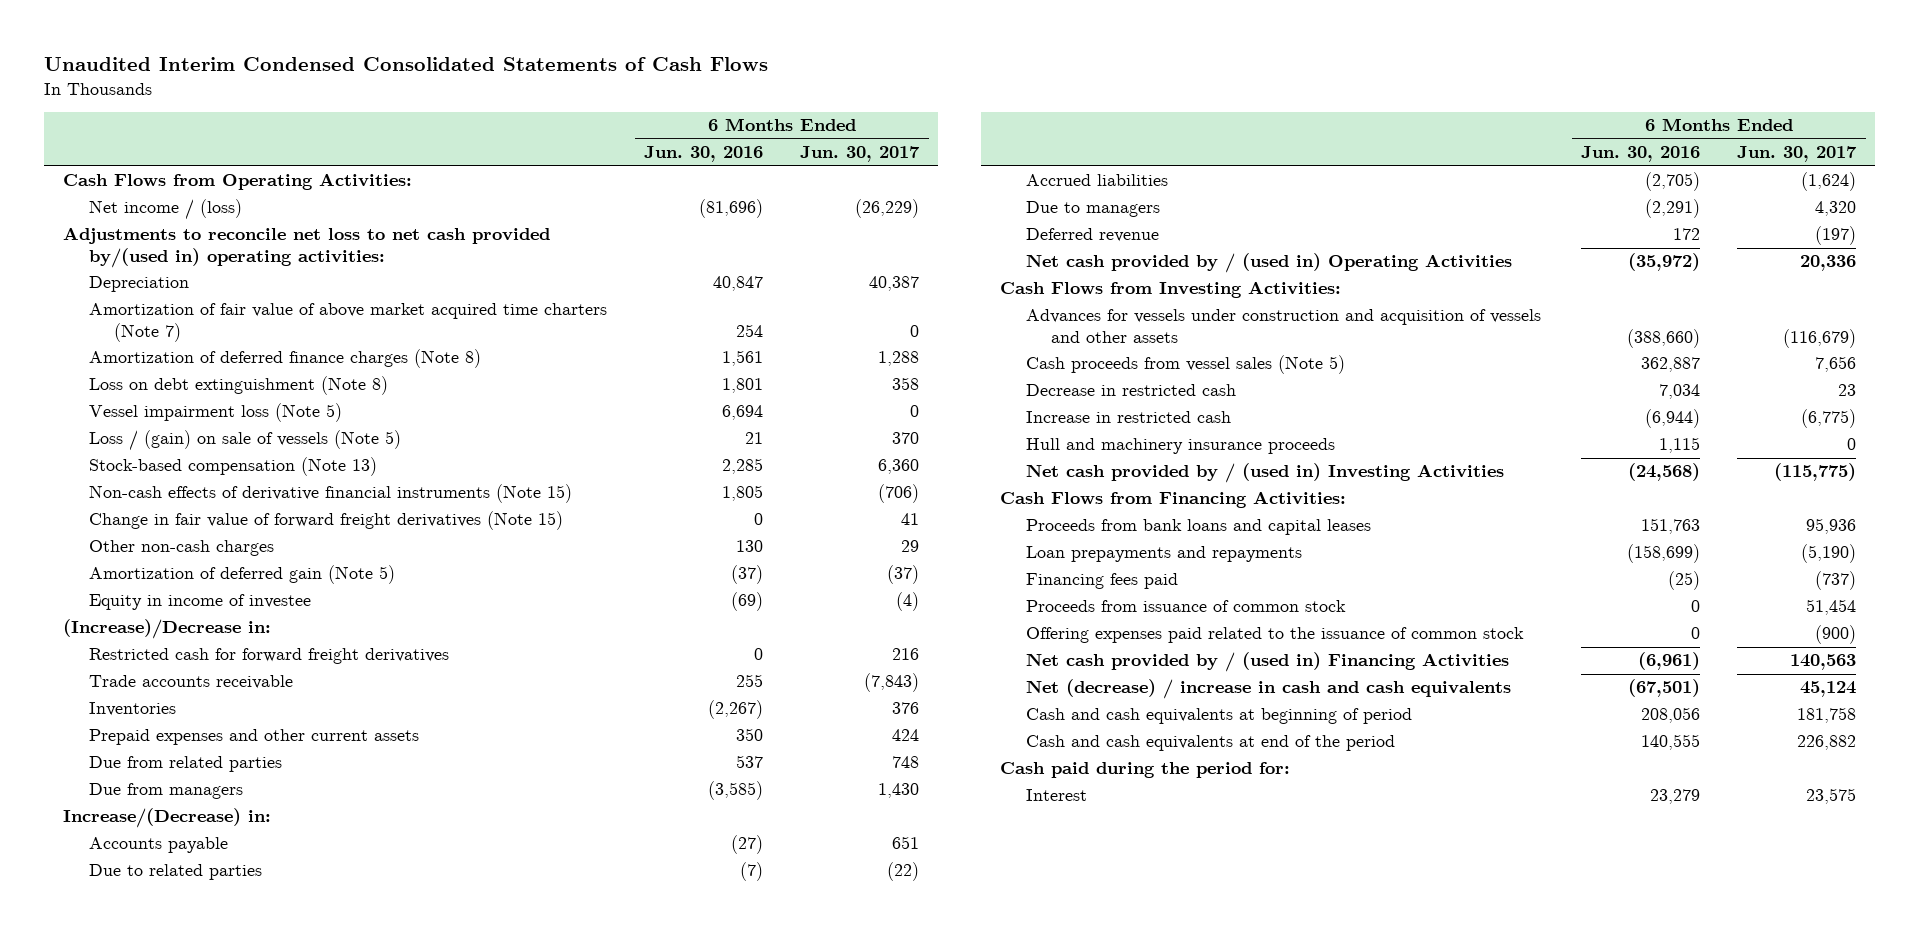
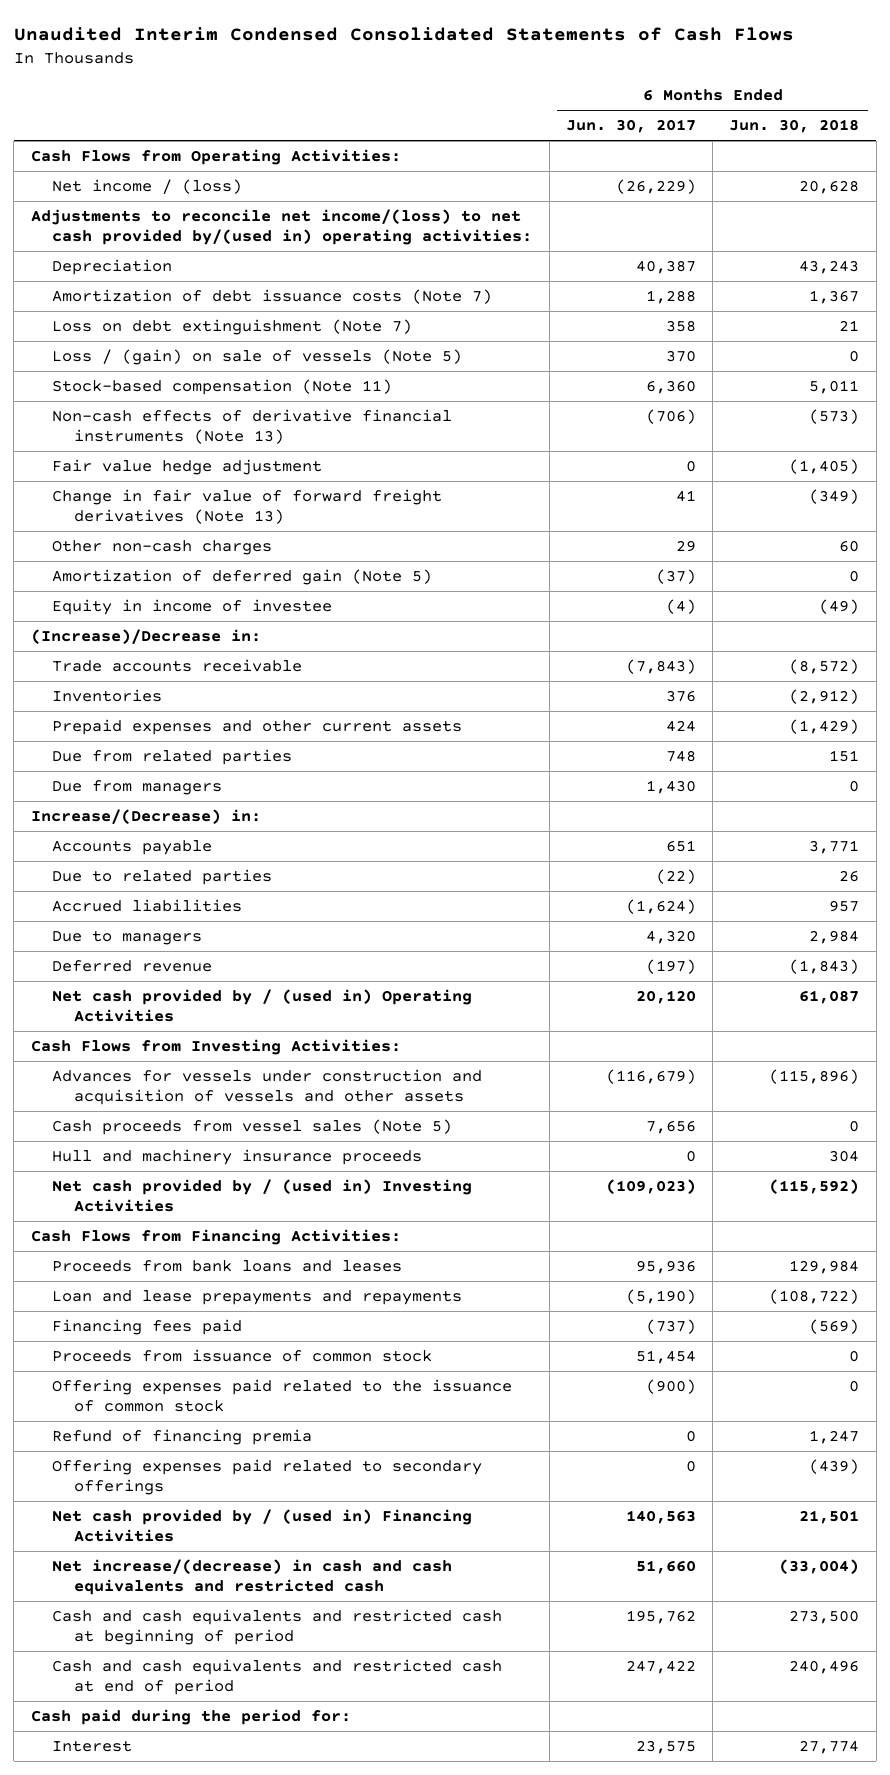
- | 6 Months Ended Jun. 30, 2016 | 6 Months Ended Jun. 30, 2017
+ | 6 Months Ended Jun. 30, 2017 | 6 Months Ended Jun. 30, 2018
- Adjustments to reconcile net loss to net cash provided by/(used in) operating activities:
+ Adjustments to reconcile net income/(loss) to net cash provided by/(used in) operating activities:
- Amortization of fair value of above market acquired time charters (Note 7) | 254 | 0
- Amortization of deferred finance charges (Note 8) | 1,561 | 1,288
- Loss on debt extinguishment (Note 8) | 1,801 | 358
- Vessel impairment loss (Note 5) | 6,694 | 0
+ Amortization of debt issuance costs (Note 7) | 1,288 | 1,367
+ Loss on debt extinguishment (Note 7) | 358 | 21
- Stock-based compensation (Note 13) | 2,285 | 6,360
- Non-cash effects of derivative financial instruments (Note 15) | 1,805 | (706)
- Change in fair value of forward freight derivatives (Note 15) | 0 | 41
+ Stock-based compensation (Note 11) | 6,360 | 5,011
+ Non-cash effects of derivative financial instruments (Note 13) | (706) | (573)
+ Fair value hedge adjustment | 0 | (1,405)
+ Change in fair value of forward freight derivatives (Note 13) | 41 | (349)
- Restricted cash for forward freight derivatives | 0 | 216
- Net cash provided by / (used in) Operating Activities | (35,972) | 20,336
+ Net cash provided by / (used in) Operating Activities | 20,120 | 61,087
- Decrease in restricted cash | 7,034 | 23
- Increase in restricted cash | (6,944) | (6,775)
- Net cash provided by / (used in) Investing Activities | (24,568) | (115,775)
+ Net cash provided by / (used in) Investing Activities | (109,023) | (115,592)
- Proceeds from bank loans and capital leases | 151,763 | 95,936
- Loan prepayments and repayments | (158,699) | (5,190)
+ Proceeds from bank loans and leases | 95,936 | 129,984
+ Loan and lease prepayments and repayments | (5,190) | (108,722)
+ Refund of financing premia | 0 | 1,247
+ Offering expenses paid related to secondary offerings | 0 | (439)
- Net (decrease) / increase in cash and cash equivalents | (67,501) | 45,124
- Cash and cash equivalents at beginning of period | 208,056 | 181,758
- Cash and cash equivalents at end of the period | 140,555 | 226,882
+ Net increase/(decrease) in cash and cash equivalents and restricted cash | 51,660 | (33,004)
+ Cash and cash equivalents and restricted cash at beginning of period | 195,762 | 273,500
+ Cash and cash equivalents and restricted cash at end of period | 247,422 | 240,496

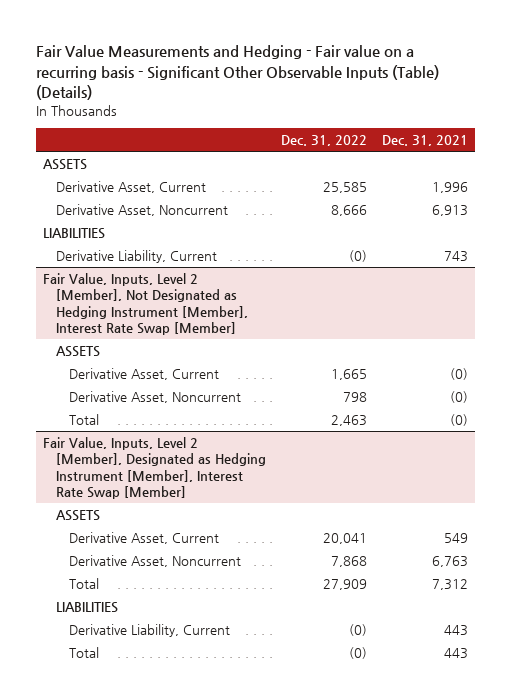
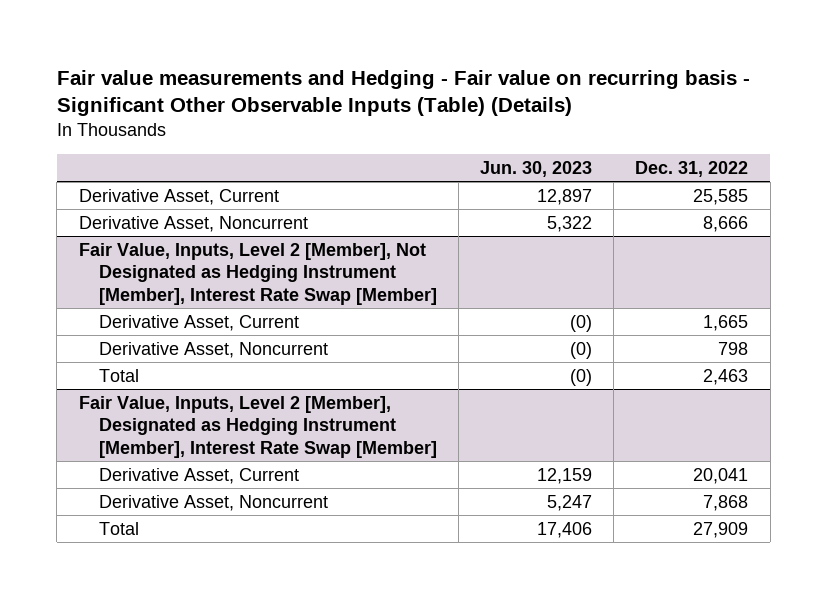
- Fair Value Measurements and Hedging - Fair value on a recurring basis - Significant Other Observable Inputs (Table) (Details)
+ Fair value measurements and Hedging - Fair value on recurring basis - Significant Other Observable Inputs (Table) (Details)
- | Dec. 31, 2022 | Dec. 31, 2021
+ | Jun. 30, 2023 | Dec. 31, 2022
- ASSETS
- LIABILITIES
- Derivative Liability, Current | (0) | 743
@ Fair Value, Inputs, Level 2 [Member], Not Designated as Hedging Instrument [Member], Interest Rate Swap [Member]
- ASSETS
@ Fair Value, Inputs, Level 2 [Member], Designated as Hedging Instrument [Member], Interest Rate Swap [Member]
- ASSETS
- LIABILITIES
- Derivative Liability, Current | (0) | 443
- Total | (0) | 443

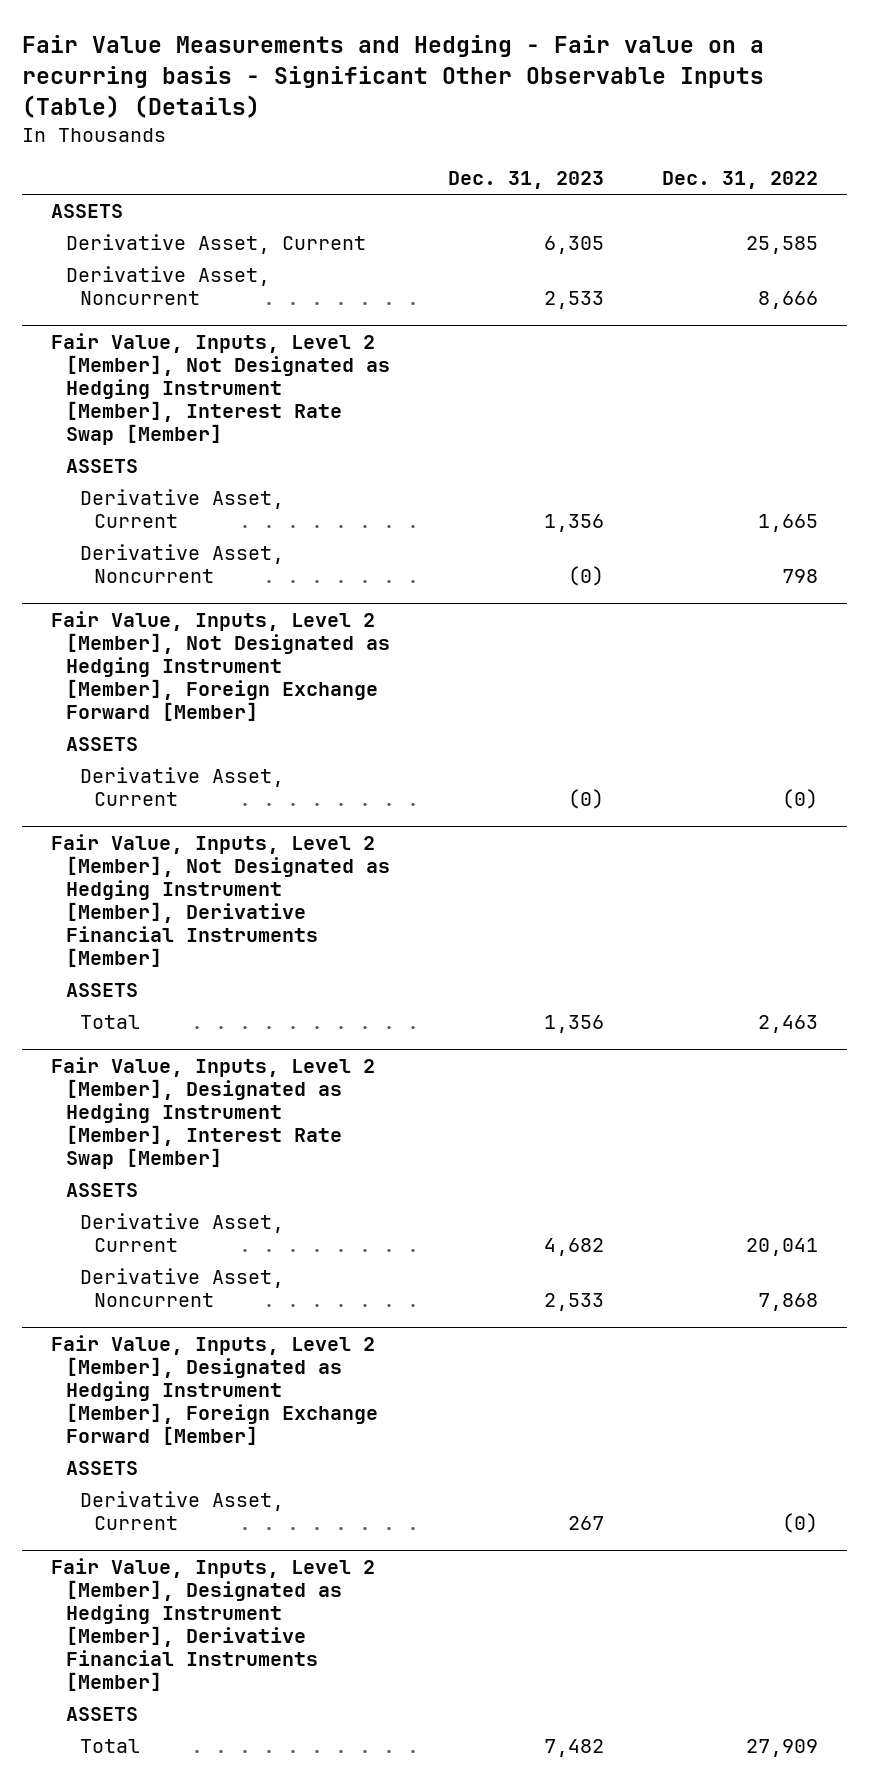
- Fair value measurements and Hedging - Fair value on recurring basis - Significant Other Observable Inputs (Table) (Details)
+ Fair Value Measurements and Hedging - Fair value on a recurring basis - Significant Other Observable Inputs (Table) (Details)
- | Jun. 30, 2023 | Dec. 31, 2022
+ | Dec. 31, 2023 | Dec. 31, 2022
+ ASSETS
@ Fair Value, Inputs, Level 2 [Member], Not Designated as Hedging Instrument [Member], Interest Rate Swap [Member]
+ ASSETS
+ Fair Value, Inputs, Level 2 [Member], Not Designated as Hedging Instrument [Member], Foreign Exchange Forward [Member]
+ ASSETS
+ Derivative Asset, Current | (0) | (0)
+ Fair Value, Inputs, Level 2 [Member], Not Designated as Hedging Instrument [Member], Derivative Financial Instruments [Member]
+ ASSETS
@ Fair Value, Inputs, Level 2 [Member], Designated as Hedging Instrument [Member], Interest Rate Swap [Member]
+ ASSETS
+ Fair Value, Inputs, Level 2 [Member], Designated as Hedging Instrument [Member], Foreign Exchange Forward [Member]
+ ASSETS
+ Derivative Asset, Current | 267 | (0)
+ Fair Value, Inputs, Level 2 [Member], Designated as Hedging Instrument [Member], Derivative Financial Instruments [Member]
+ ASSETS

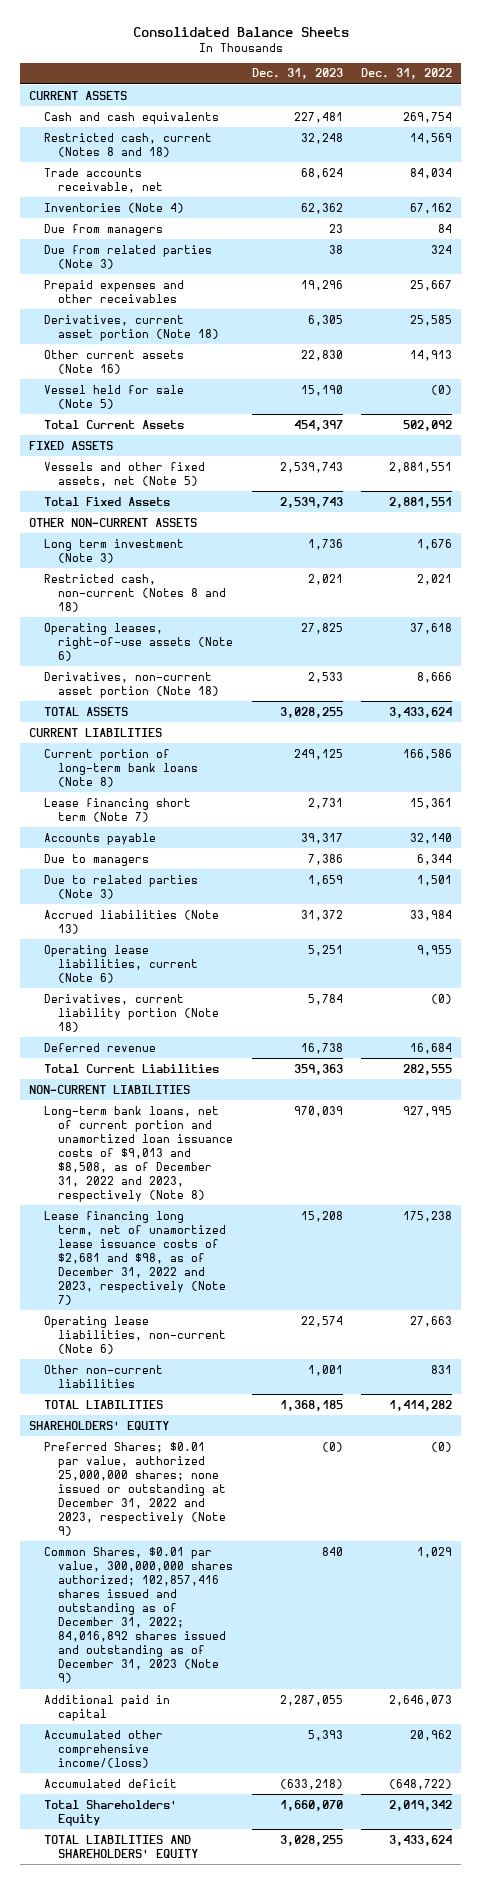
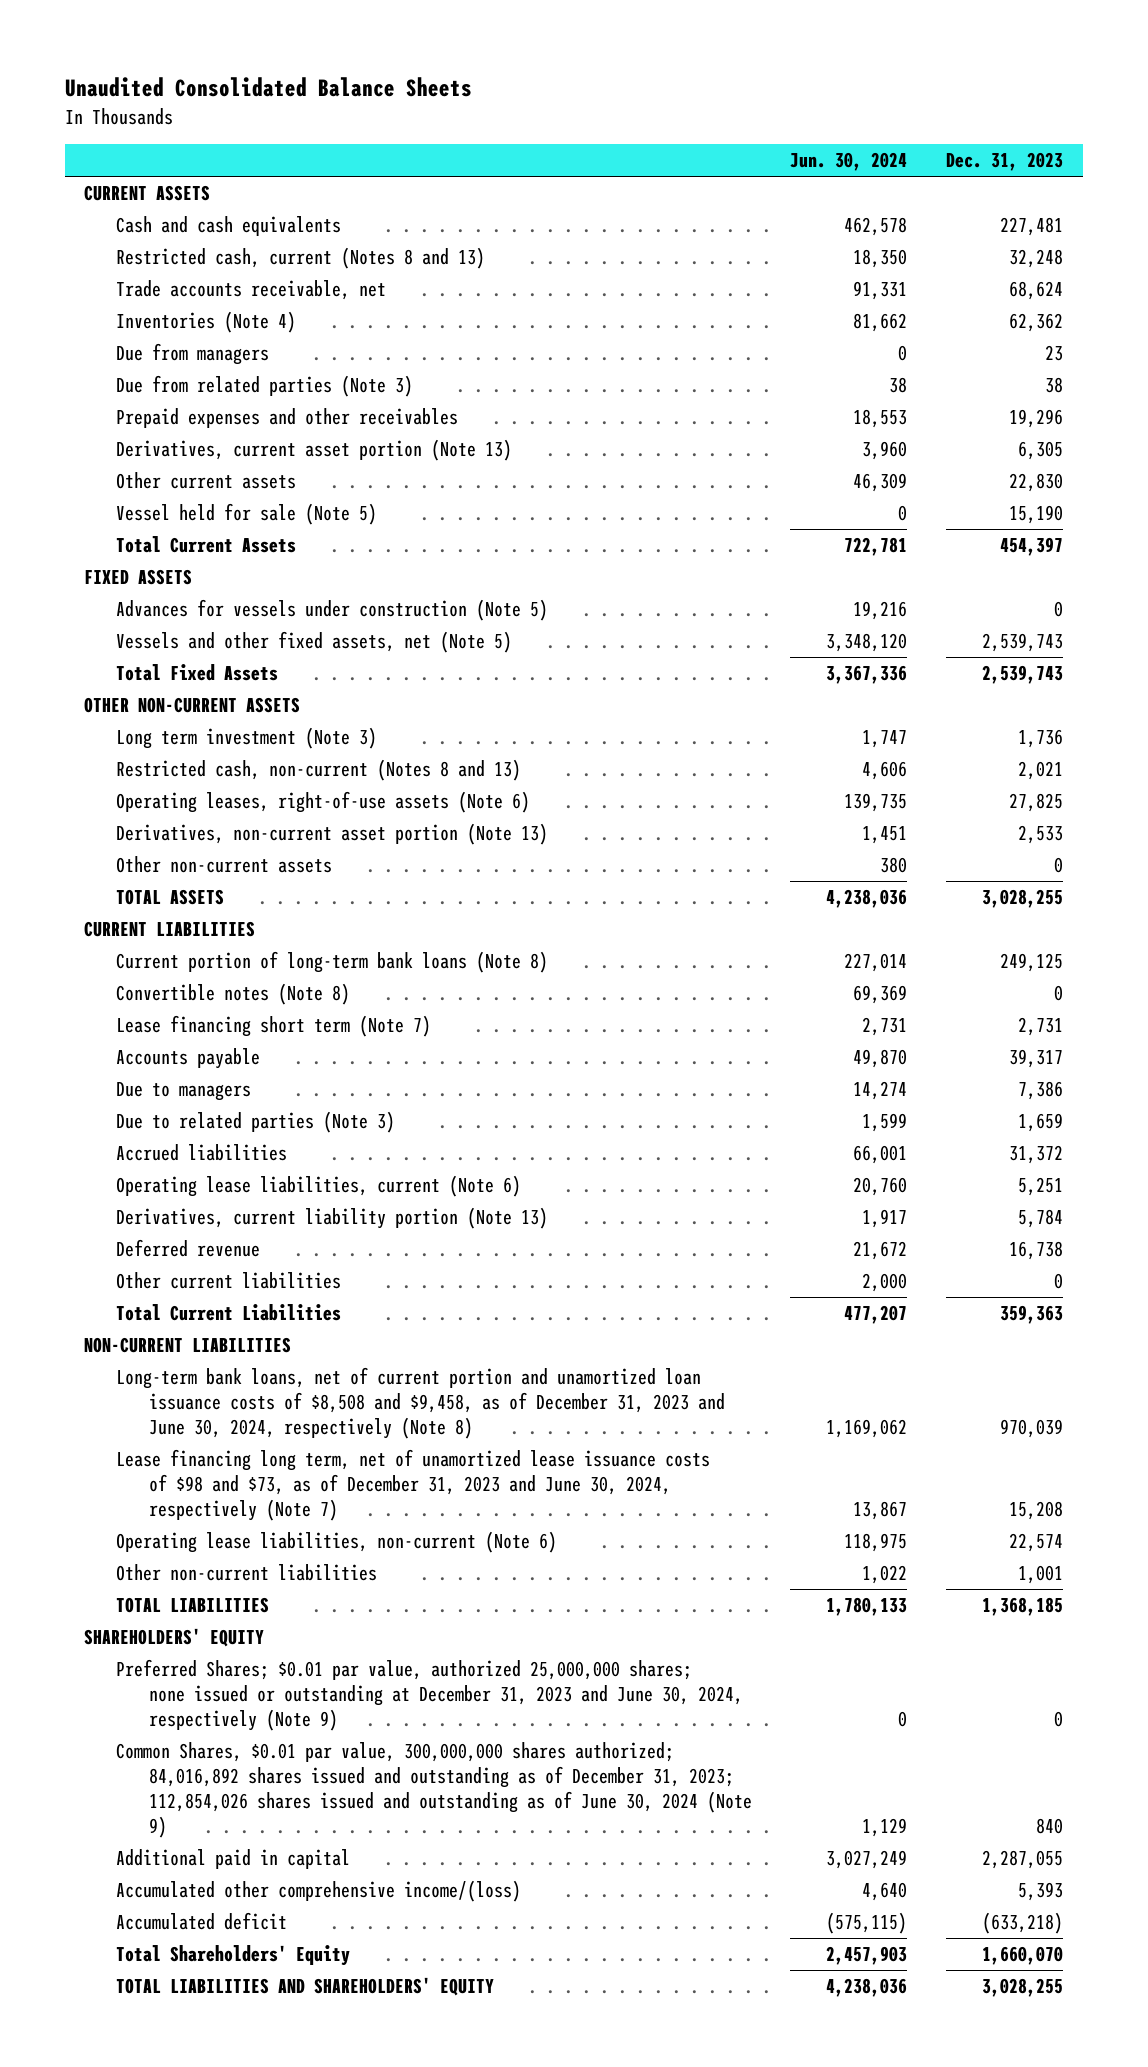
- Consolidated Balance Sheets
+ Unaudited Consolidated Balance Sheets
- | Dec. 31, 2023 | Dec. 31, 2022
+ | Jun. 30, 2024 | Dec. 31, 2023
- Restricted cash, current (Notes 8 and 18) | 32,248 | 14,569
+ Restricted cash, current (Notes 8 and 13) | 18,350 | 32,248
- Derivatives, current asset portion (Note 18) | 6,305 | 25,585
- Other current assets (Note 16) | 22,830 | 14,913
+ Derivatives, current asset portion (Note 13) | 3,960 | 6,305
+ Other current assets | 46,309 | 22,830
+ Advances for vessels under construction (Note 5) | 19,216 | 0
- Restricted cash, non-current (Notes 8 and 18) | 2,021 | 2,021
+ Restricted cash, non-current (Notes 8 and 13) | 4,606 | 2,021
- Derivatives, non-current asset portion (Note 18) | 2,533 | 8,666
+ Derivatives, non-current asset portion (Note 13) | 1,451 | 2,533
+ Other non-current assets | 380 | 0
+ Convertible notes (Note 8) | 69,369 | 0
- Accrued liabilities (Note 13) | 31,372 | 33,984
+ Accrued liabilities | 66,001 | 31,372
- Derivatives, current liability portion (Note 18) | 5,784 | (0)
+ Derivatives, current liability portion (Note 13) | 1,917 | 5,784
+ Other current liabilities | 2,000 | 0
- Long-term bank loans, net of current portion and unamortized loan issuance costs of $9,013 and $8,508, as of December 31, 2022 and 2023, respectively (Note 8) | 970,039 | 927,995
- Lease financing long term, net of unamortized lease issuance costs of $2,681 and $98, as of December 31, 2022 and 2023, respectively (Note 7) | 15,208 | 175,238
+ Long-term bank loans, net of current portion and unamortized loan issuance costs of $8,508 and $9,458, as of December 31, 2023 and June 30, 2024, respectively (Note 8) | 1,169,062 | 970,039
+ Lease financing long term, net of unamortized lease issuance costs of $98 and $73, as of December 31, 2023 and June 30, 2024, respectively (Note 7) | 13,867 | 15,208
- Preferred Shares; $0.01 par value, authorized 25,000,000 shares; none issued or outstanding at December 31, 2022 and 2023, respectively (Note 9) | (0) | (0)
- Common Shares, $0.01 par value, 300,000,000 shares authorized; 102,857,416 shares issued and outstanding as of December 31, 2022; 84,016,892 shares issued and outstanding as of December 31, 2023 (Note 9) | 840 | 1,029
+ Preferred Shares; $0.01 par value, authorized 25,000,000 shares; none issued or outstanding at December 31, 2023 and June 30, 2024, respectively (Note 9) | 0 | 0
+ Common Shares, $0.01 par value, 300,000,000 shares authorized; 84,016,892 shares issued and outstanding as of December 31, 2023; 112,854,026 shares issued and outstanding as of June 30, 2024 (Note 9) | 1,129 | 840

